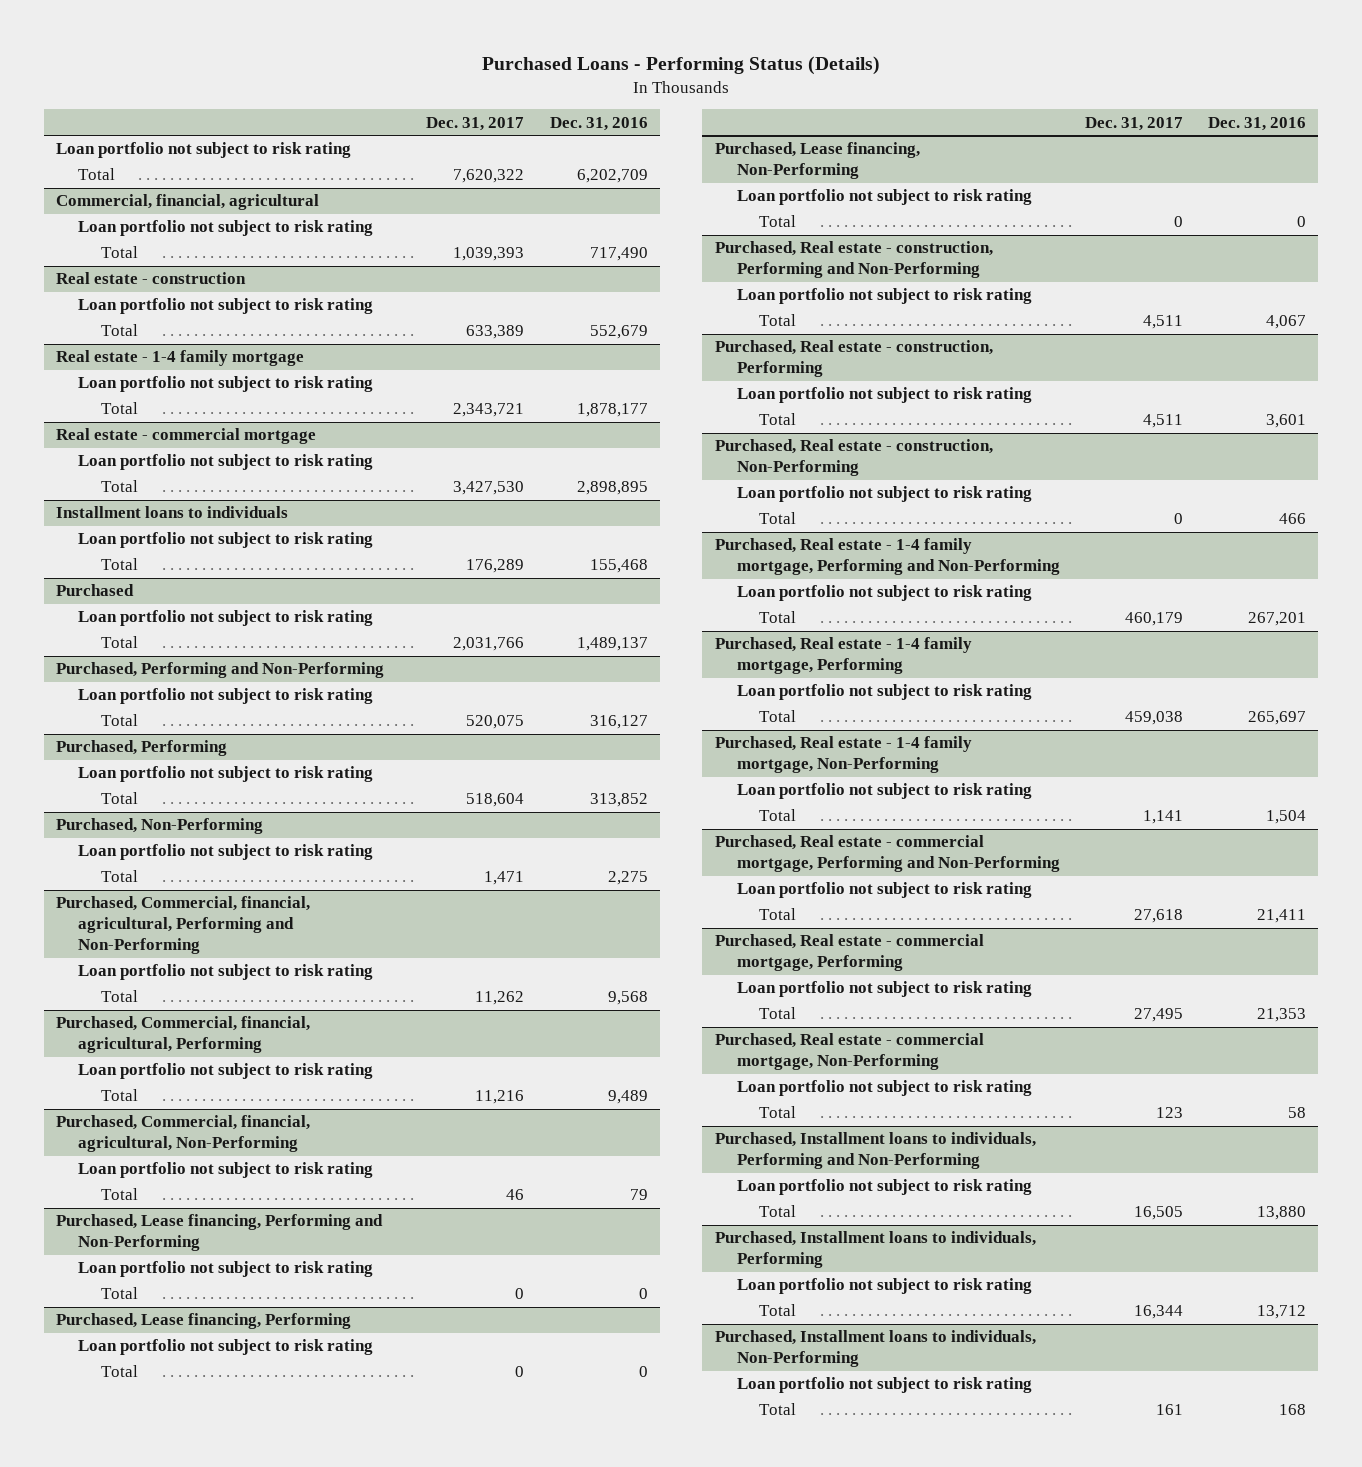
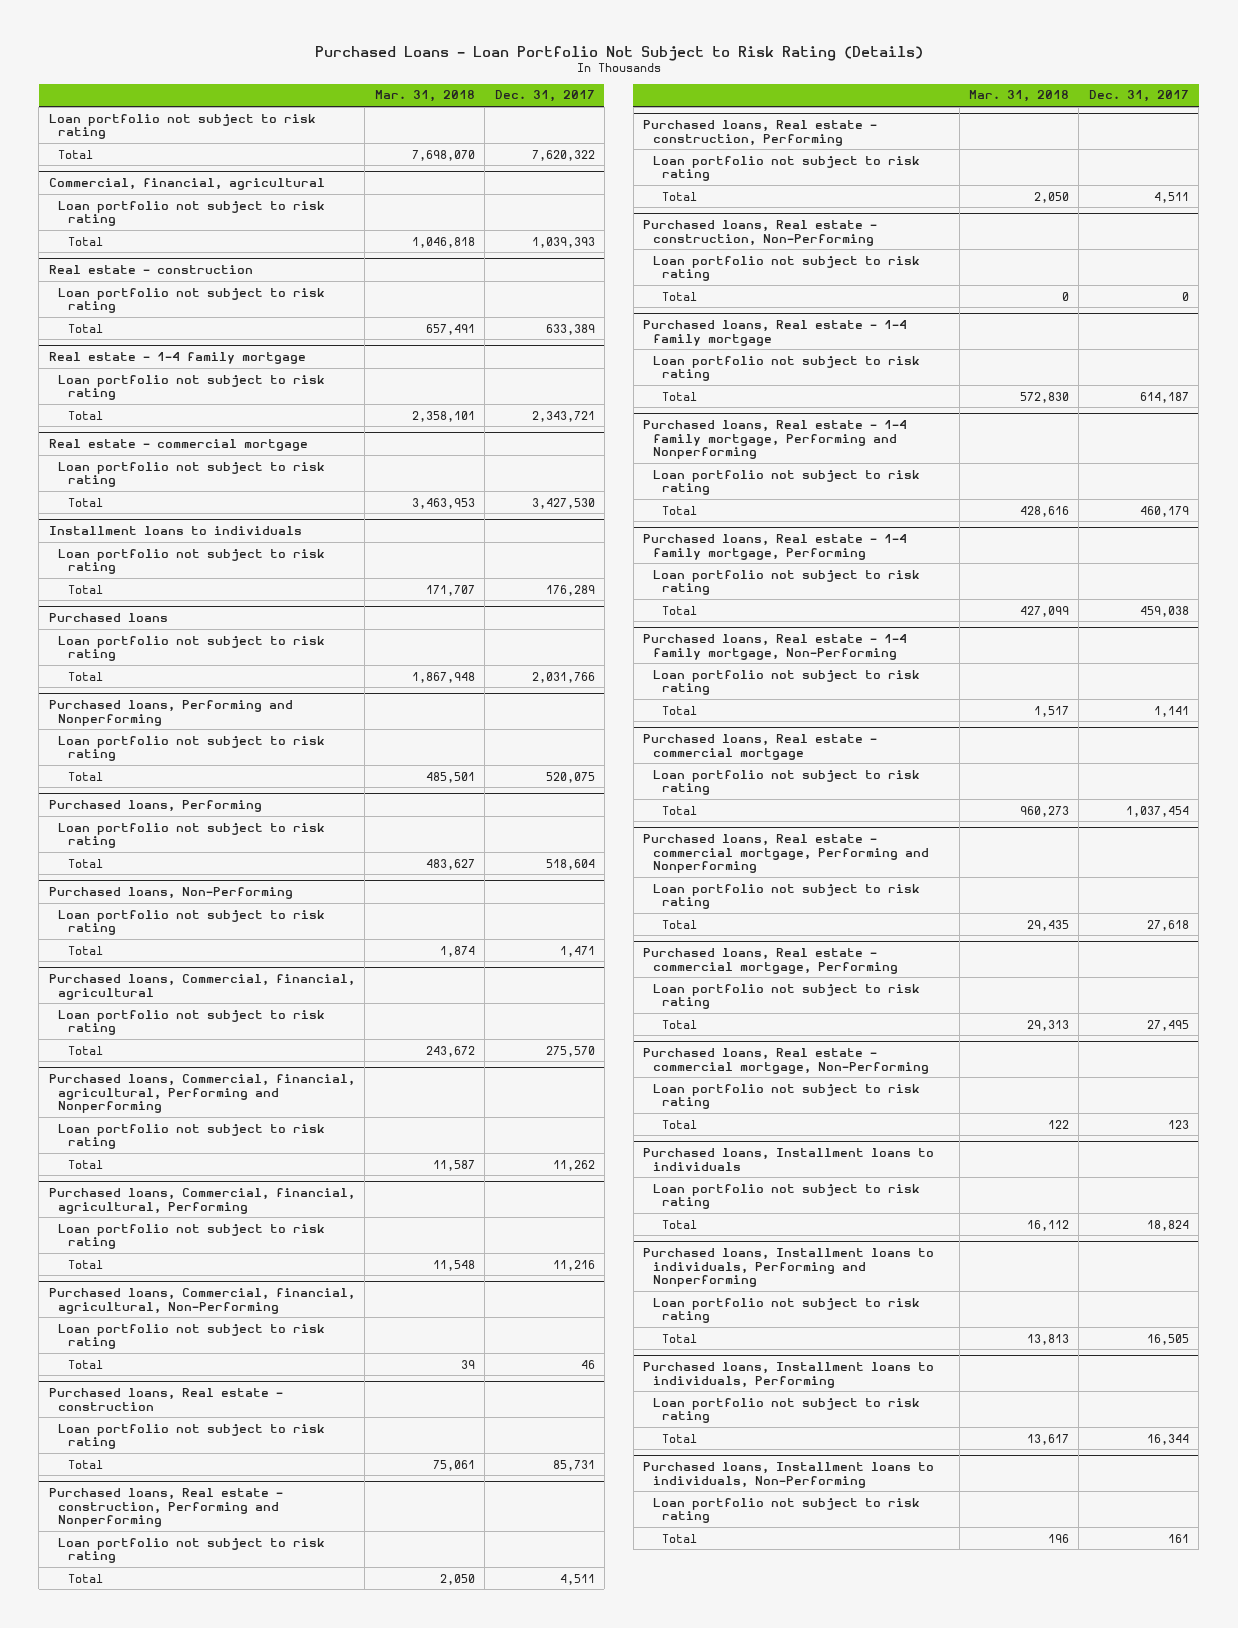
- Purchased Loans - Performing Status (Details)
+ Purchased Loans - Loan Portfolio Not Subject to Risk Rating (Details)
- | Dec. 31, 2017 | Dec. 31, 2016
+ | Mar. 31, 2018 | Dec. 31, 2017
- Purchased
+ Purchased loans
- Purchased, Performing and Non-Performing
+ Purchased loans, Performing and Nonperforming
- Purchased, Performing
+ Purchased loans, Performing
- Purchased, Non-Performing
+ Purchased loans, Non-Performing
- Purchased, Commercial, financial, agricultural, Performing and Non-Performing
+ Purchased loans, Commercial, financial, agricultural
+ Total | 243,672 | 275,570
+ Purchased loans, Commercial, financial, agricultural, Performing and Nonperforming
+ Loan portfolio not subject to risk rating
- Purchased, Commercial, financial, agricultural, Performing
+ Purchased loans, Commercial, financial, agricultural, Performing
- Purchased, Commercial, financial, agricultural, Non-Performing
+ Purchased loans, Commercial, financial, agricultural, Non-Performing
- Purchased, Lease financing, Performing and Non-Performing
- Loan portfolio not subject to risk rating
- Total | 0 | 0
- Purchased, Lease financing, Performing
- Loan portfolio not subject to risk rating
- Total | 0 | 0
- Purchased, Lease financing, Non-Performing
+ Purchased loans, Real estate - construction
- Total | 0 | 0
- Purchased, Real estate - construction, Performing and Non-Performing
+ Total | 75,061 | 85,731
+ Purchased loans, Real estate - construction, Performing and Nonperforming
- Purchased, Real estate - construction, Performing
+ Purchased loans, Real estate - construction, Performing
- Purchased, Real estate - construction, Non-Performing
+ Purchased loans, Real estate - construction, Non-Performing
- Purchased, Real estate - 1-4 family mortgage, Performing and Non-Performing
+ Purchased loans, Real estate - 1-4 family mortgage
+ Total | 572,830 | 614,187
+ Purchased loans, Real estate - 1-4 family mortgage, Performing and Nonperforming
+ Loan portfolio not subject to risk rating
- Purchased, Real estate - 1-4 family mortgage, Performing
+ Purchased loans, Real estate - 1-4 family mortgage, Performing
- Purchased, Real estate - 1-4 family mortgage, Non-Performing
+ Purchased loans, Real estate - 1-4 family mortgage, Non-Performing
- Purchased, Real estate - commercial mortgage, Performing and Non-Performing
+ Purchased loans, Real estate - commercial mortgage
+ Total | 960,273 | 1,037,454
+ Purchased loans, Real estate - commercial mortgage, Performing and Nonperforming
+ Loan portfolio not subject to risk rating
- Purchased, Real estate - commercial mortgage, Performing
+ Purchased loans, Real estate - commercial mortgage, Performing
- Purchased, Real estate - commercial mortgage, Non-Performing
+ Purchased loans, Real estate - commercial mortgage, Non-Performing
- Purchased, Installment loans to individuals, Performing and Non-Performing
+ Purchased loans, Installment loans to individuals
+ Total | 16,112 | 18,824
+ Purchased loans, Installment loans to individuals, Performing and Nonperforming
+ Loan portfolio not subject to risk rating
- Purchased, Installment loans to individuals, Performing
+ Purchased loans, Installment loans to individuals, Performing
- Purchased, Installment loans to individuals, Non-Performing
+ Purchased loans, Installment loans to individuals, Non-Performing

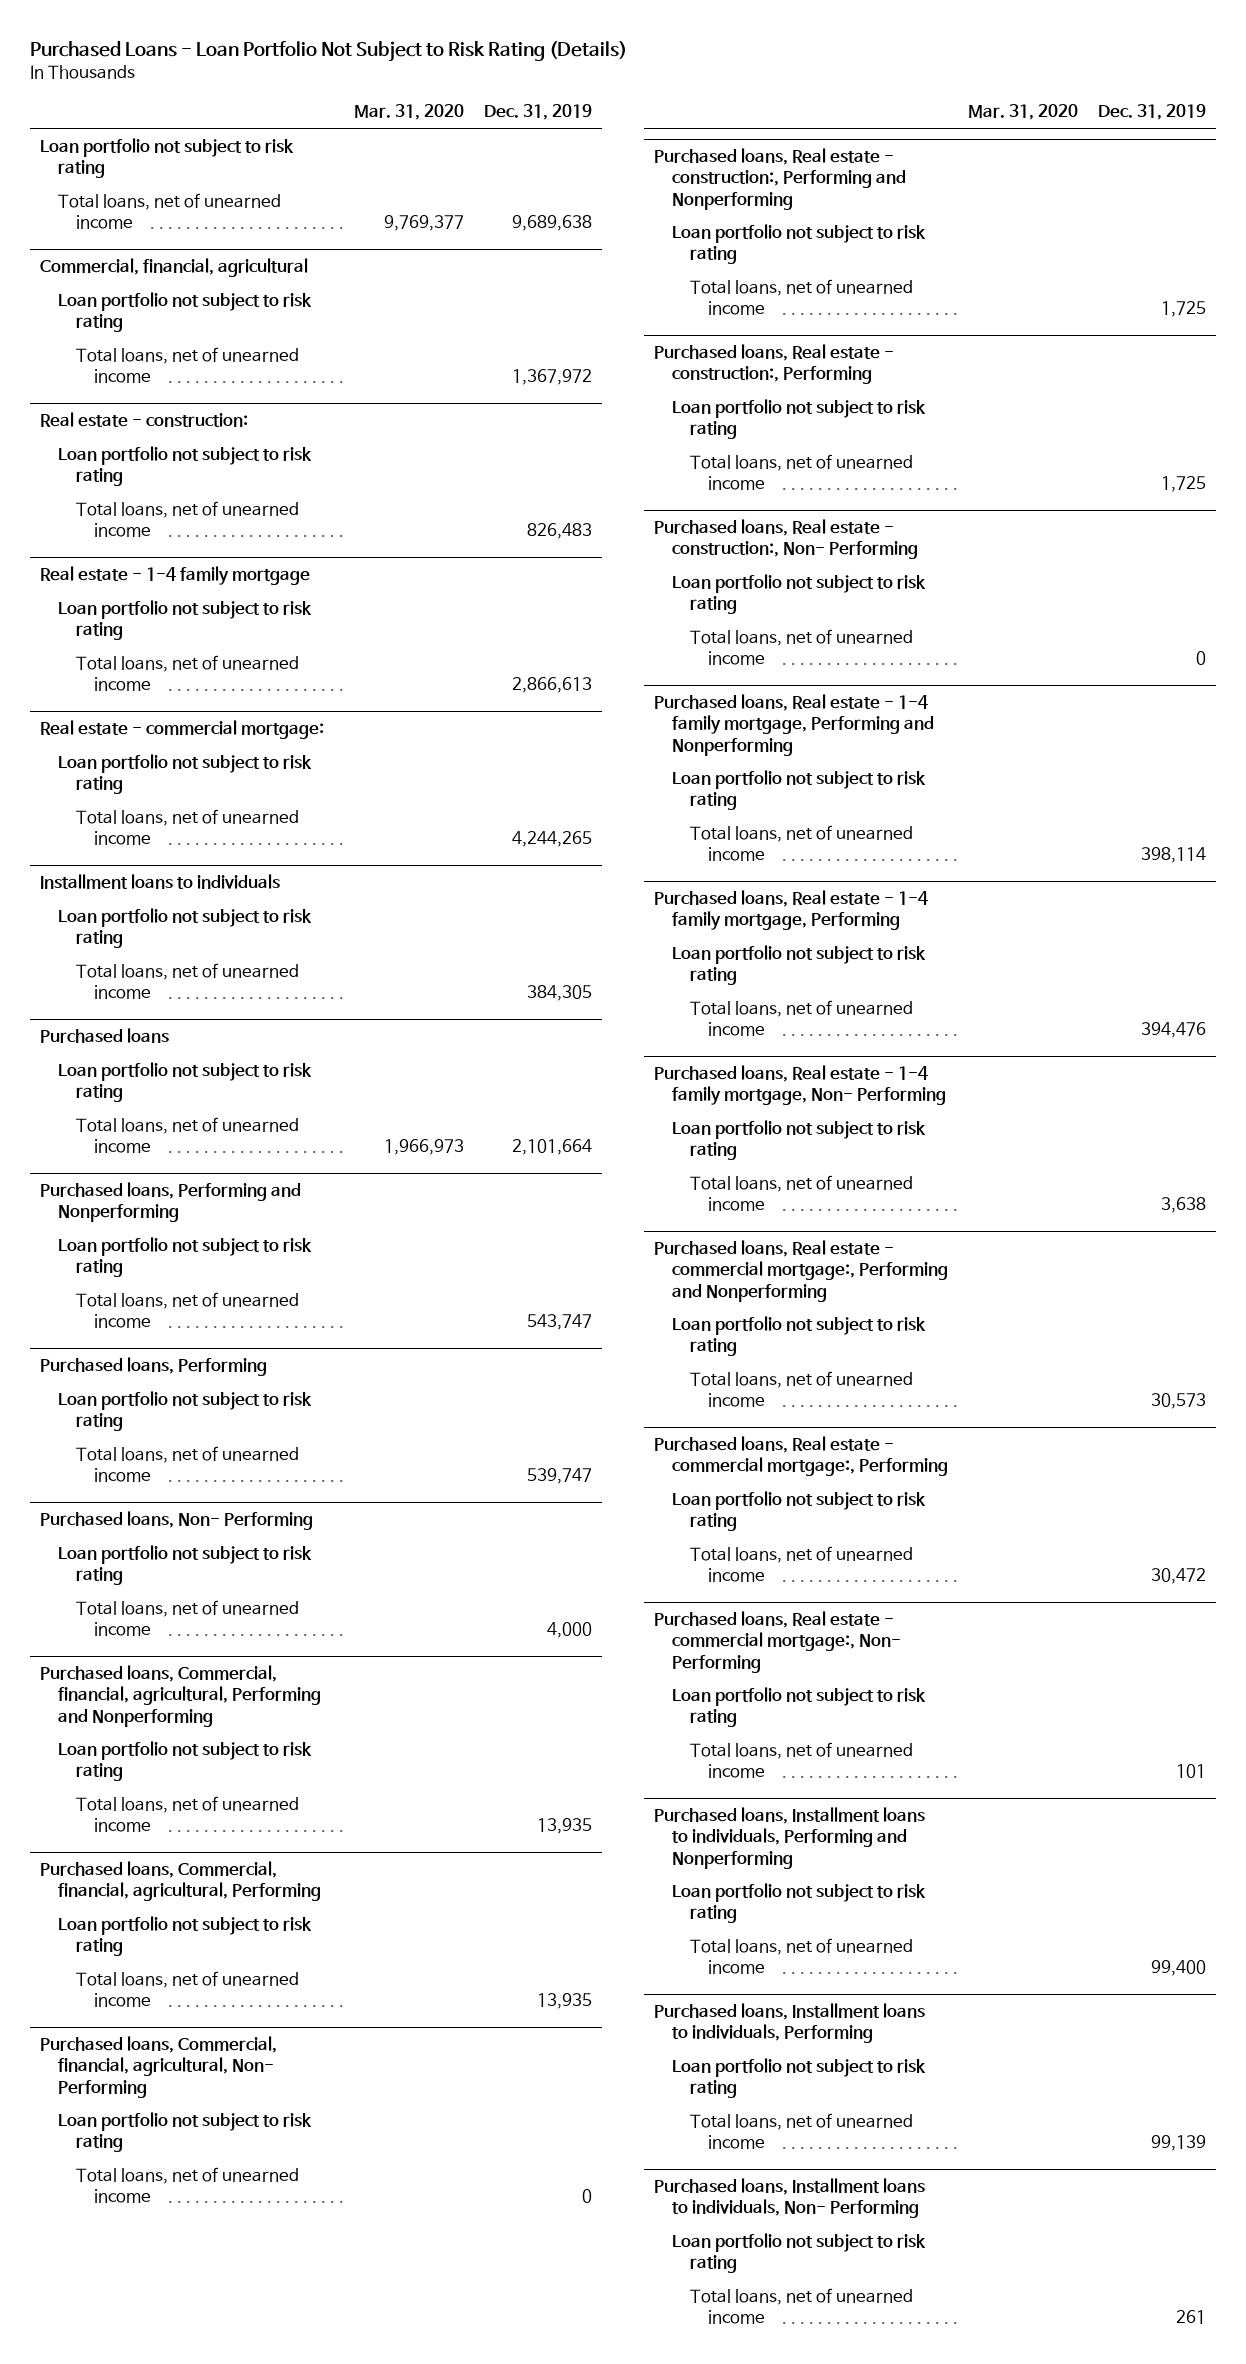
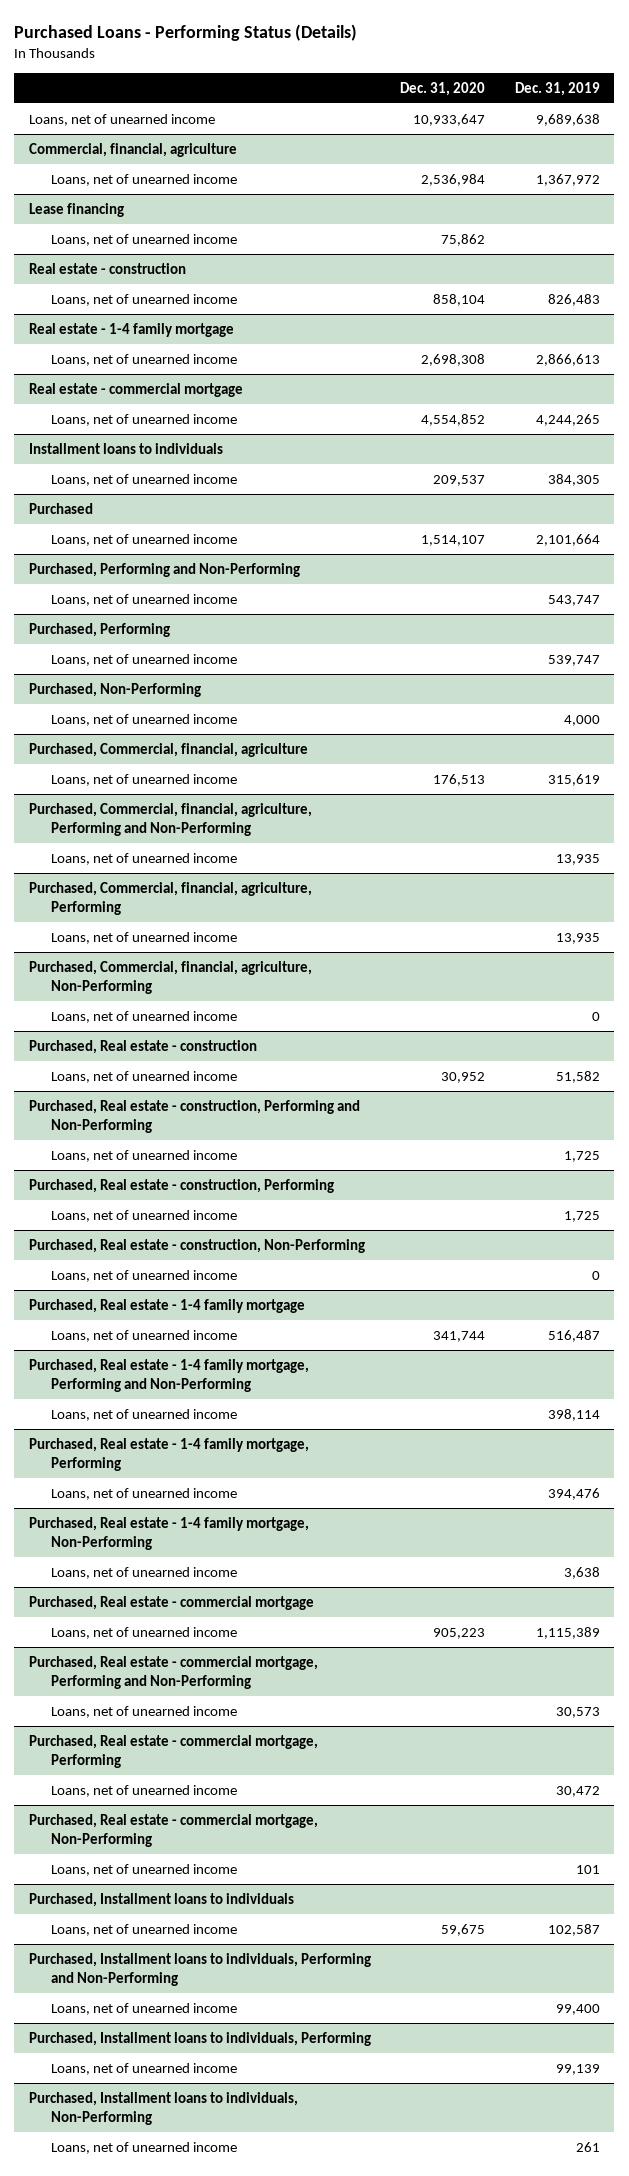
- Purchased Loans - Loan Portfolio Not Subject to Risk Rating (Details)
+ Purchased Loans - Performing Status (Details)
- | Mar. 31, 2020 | Dec. 31, 2019
+ | Dec. 31, 2020 | Dec. 31, 2019
- Loan portfolio not subject to risk rating
- Total loans, net of unearned income | 9,769,377 | 9,689,638
- Commercial, financial, agricultural
- Loan portfolio not subject to risk rating
- Total loans, net of unearned income | | 1,367,972
- Real estate - construction:
- Loan portfolio not subject to risk rating
- Total loans, net of unearned income | | 826,483
+ Loans, net of unearned income | 10,933,647 | 9,689,638
+ Commercial, financial, agriculture
+ Loans, net of unearned income | 2,536,984 | 1,367,972
+ Lease financing
+ Loans, net of unearned income | 75,862 |
+ Real estate - construction
+ Loans, net of unearned income | 858,104 | 826,483
@ Real estate - 1-4 family mortgage
- Loan portfolio not subject to risk rating
- Total loans, net of unearned income | | 2,866,613
- Real estate - commercial mortgage:
- Loan portfolio not subject to risk rating
- Total loans, net of unearned income | | 4,244,265
@ Real estate - 1-4 family mortgage
+ Loans, net of unearned income | 2,698,308 | 2,866,613
+ Real estate - commercial mortgage
+ Loans, net of unearned income | 4,554,852 | 4,244,265
@ Installment loans to individuals
- Loan portfolio not subject to risk rating
- Total loans, net of unearned income | | 384,305
- Purchased loans
- Loan portfolio not subject to risk rating
- Total loans, net of unearned income | 1,966,973 | 2,101,664
- Purchased loans, Performing and Nonperforming
- Loan portfolio not subject to risk rating
- Total loans, net of unearned income | | 543,747
- Purchased loans, Performing
- Loan portfolio not subject to risk rating
- Total loans, net of unearned income | | 539,747
- Purchased loans, Non- Performing
- Loan portfolio not subject to risk rating
- Total loans, net of unearned income | | 4,000
- Purchased loans, Commercial, financial, agricultural, Performing and Nonperforming
- Loan portfolio not subject to risk rating
- Total loans, net of unearned income | | 13,935
- Purchased loans, Commercial, financial, agricultural, Performing
- Loan portfolio not subject to risk rating
- Total loans, net of unearned income | | 13,935
- Purchased loans, Commercial, financial, agricultural, Non- Performing
- Loan portfolio not subject to risk rating
- Total loans, net of unearned income | | 0
- Purchased loans, Real estate - construction:, Performing and Nonperforming
- Loan portfolio not subject to risk rating
- Total loans, net of unearned income | | 1,725
- Purchased loans, Real estate - construction:, Performing
- Loan portfolio not subject to risk rating
- Total loans, net of unearned income | | 1,725
- Purchased loans, Real estate - construction:, Non- Performing
- Loan portfolio not subject to risk rating
- Total loans, net of unearned income | | 0
- Purchased loans, Real estate - 1-4 family mortgage, Performing and Nonperforming
- Loan portfolio not subject to risk rating
- Total loans, net of unearned income | | 398,114
- Purchased loans, Real estate - 1-4 family mortgage, Performing
- Loan portfolio not subject to risk rating
- Total loans, net of unearned income | | 394,476
- Purchased loans, Real estate - 1-4 family mortgage, Non- Performing
- Loan portfolio not subject to risk rating
- Total loans, net of unearned income | | 3,638
- Purchased loans, Real estate - commercial mortgage:, Performing and Nonperforming
- Loan portfolio not subject to risk rating
- Total loans, net of unearned income | | 30,573
- Purchased loans, Real estate - commercial mortgage:, Performing
- Loan portfolio not subject to risk rating
- Total loans, net of unearned income | | 30,472
- Purchased loans, Real estate - commercial mortgage:, Non- Performing
- Loan portfolio not subject to risk rating
- Total loans, net of unearned income | | 101
- Purchased loans, Installment loans to individuals, Performing and Nonperforming
- Loan portfolio not subject to risk rating
- Total loans, net of unearned income | | 99,400
- Purchased loans, Installment loans to individuals, Performing
- Loan portfolio not subject to risk rating
- Total loans, net of unearned income | | 99,139
- Purchased loans, Installment loans to individuals, Non- Performing
- Loan portfolio not subject to risk rating
- Total loans, net of unearned income | | 261
@ Installment loans to individuals
+ Loans, net of unearned income | 209,537 | 384,305
+ Purchased
+ Loans, net of unearned income | 1,514,107 | 2,101,664
+ Purchased, Performing and Non-Performing
+ Loans, net of unearned income | | 543,747
+ Purchased, Performing
+ Loans, net of unearned income | | 539,747
+ Purchased, Non-Performing
+ Loans, net of unearned income | | 4,000
+ Purchased, Commercial, financial, agriculture
+ Loans, net of unearned income | 176,513 | 315,619
+ Purchased, Commercial, financial, agriculture, Performing and Non-Performing
+ Loans, net of unearned income | | 13,935
+ Purchased, Commercial, financial, agriculture, Performing
+ Loans, net of unearned income | | 13,935
+ Purchased, Commercial, financial, agriculture, Non-Performing
+ Loans, net of unearned income | | 0
+ Purchased, Real estate - construction
+ Loans, net of unearned income | 30,952 | 51,582
+ Purchased, Real estate - construction, Performing and Non-Performing
+ Loans, net of unearned income | | 1,725
+ Purchased, Real estate - construction, Performing
+ Loans, net of unearned income | | 1,725
+ Purchased, Real estate - construction, Non-Performing
+ Loans, net of unearned income | | 0
+ Purchased, Real estate - 1-4 family mortgage
+ Loans, net of unearned income | 341,744 | 516,487
+ Purchased, Real estate - 1-4 family mortgage, Performing and Non-Performing
+ Loans, net of unearned income | | 398,114
+ Purchased, Real estate - 1-4 family mortgage, Performing
+ Loans, net of unearned income | | 394,476
+ Purchased, Real estate - 1-4 family mortgage, Non-Performing
+ Loans, net of unearned income | | 3,638
+ Purchased, Real estate - commercial mortgage
+ Loans, net of unearned income | 905,223 | 1,115,389
+ Purchased, Real estate - commercial mortgage, Performing and Non-Performing
+ Loans, net of unearned income | | 30,573
+ Purchased, Real estate - commercial mortgage, Performing
+ Loans, net of unearned income | | 30,472
+ Purchased, Real estate - commercial mortgage, Non-Performing
+ Loans, net of unearned income | | 101
+ Purchased, Installment loans to individuals
+ Loans, net of unearned income | 59,675 | 102,587
+ Purchased, Installment loans to individuals, Performing and Non-Performing
+ Loans, net of unearned income | | 99,400
+ Purchased, Installment loans to individuals, Performing
+ Loans, net of unearned income | | 99,139
+ Purchased, Installment loans to individuals, Non-Performing
+ Loans, net of unearned income | | 261

